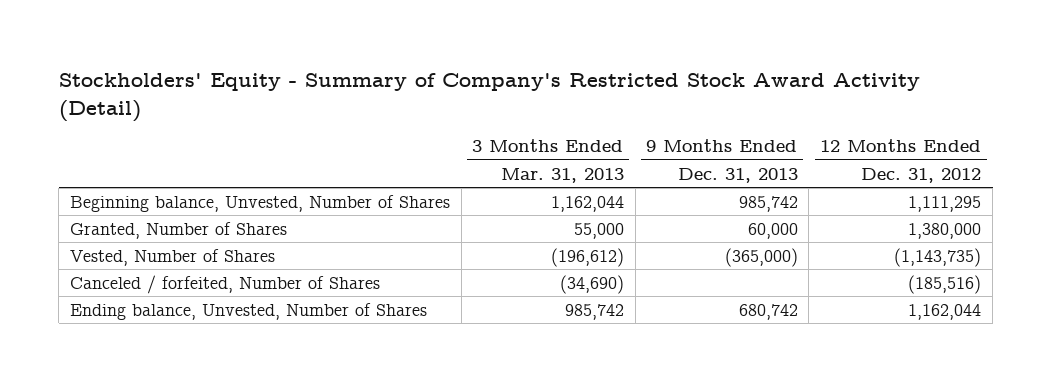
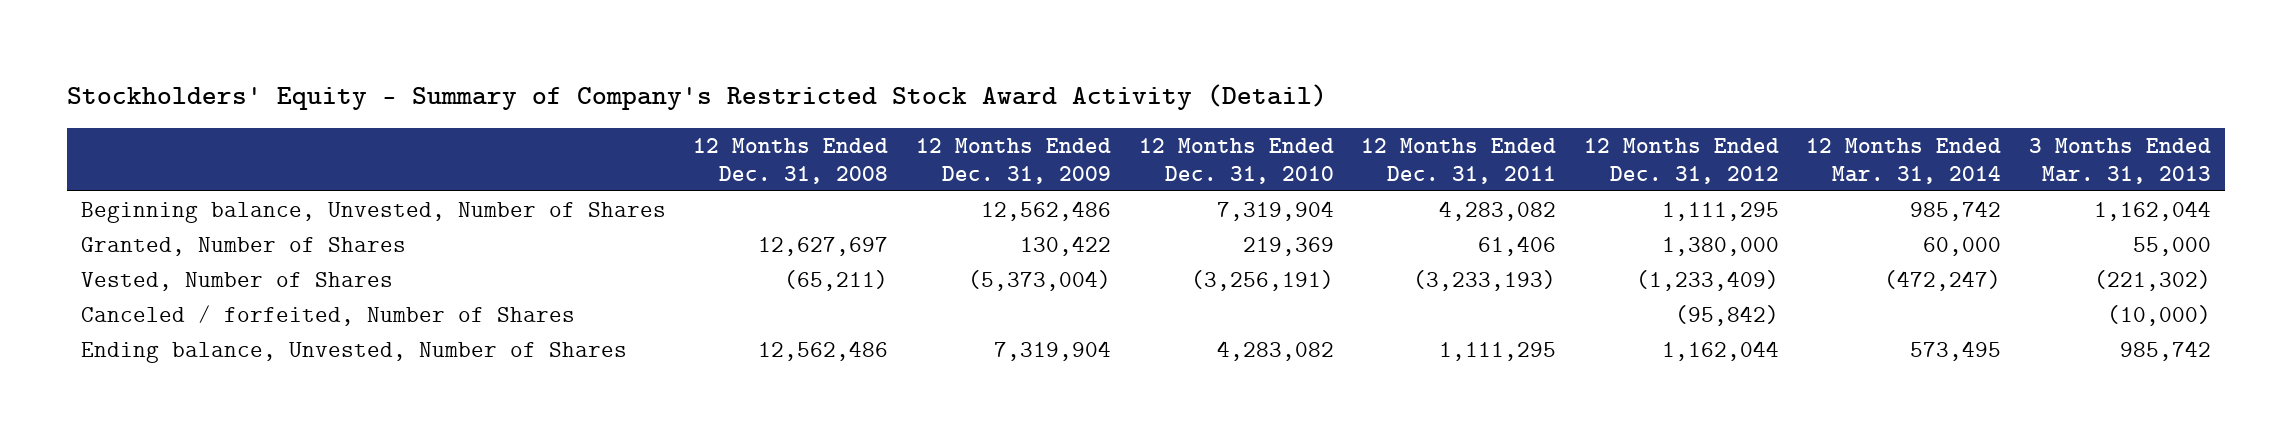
- | 3 Months Ended Mar. 31, 2013 | 9 Months Ended Dec. 31, 2013 | 12 Months Ended Dec. 31, 2012
+ | 12 Months Ended Dec. 31, 2008 | 12 Months Ended Dec. 31, 2009 | 12 Months Ended Dec. 31, 2010 | 12 Months Ended Dec. 31, 2011 | 12 Months Ended Dec. 31, 2012 | 12 Months Ended Mar. 31, 2014 | 3 Months Ended Mar. 31, 2013
- Vested, Number of Shares | (196,612) | (365,000) | (1,143,735)
- Canceled / forfeited, Number of Shares | (34,690) | | (185,516)
+ Vested, Number of Shares | (65,211) | (5,373,004) | (3,256,191) | (3,233,193) | (1,233,409) | (472,247) | (221,302)
+ Canceled / forfeited, Number of Shares | | | | | (95,842) | | (10,000)

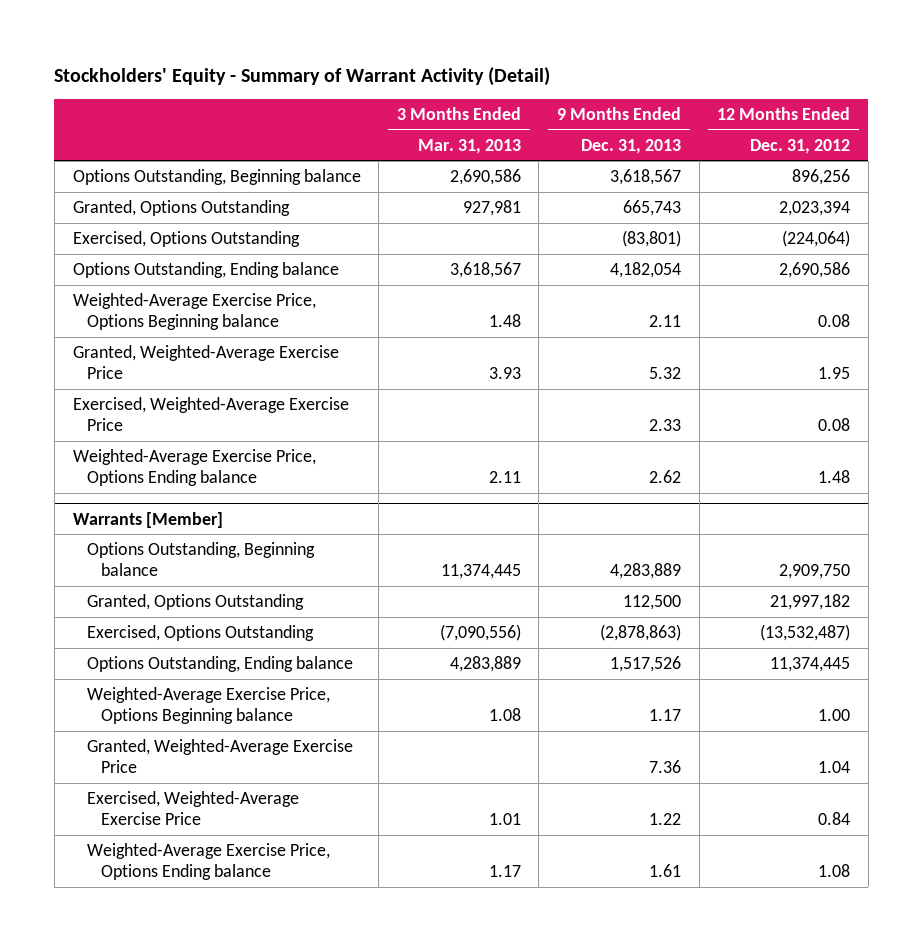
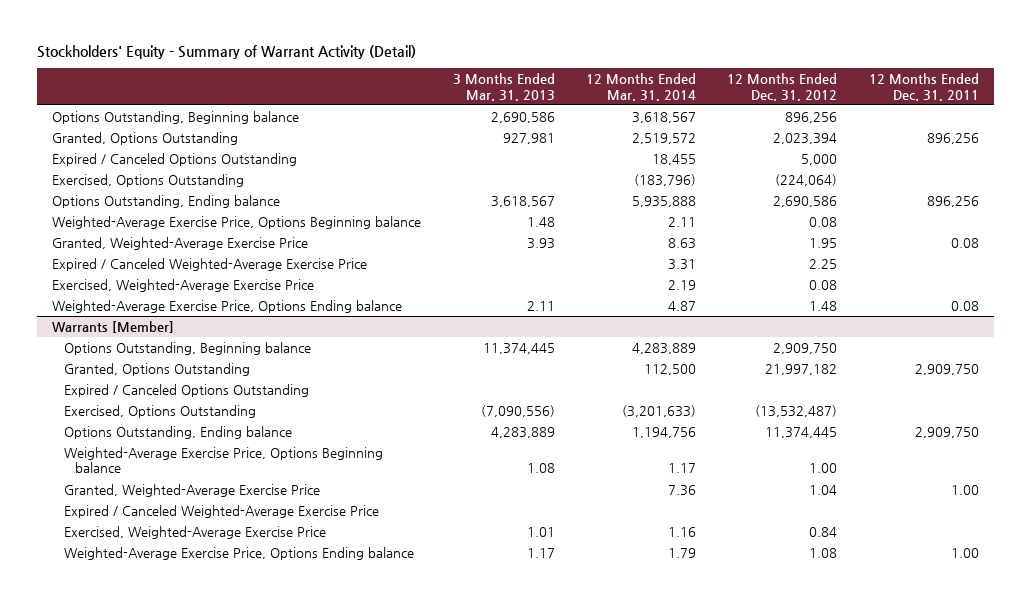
- | 3 Months Ended Mar. 31, 2013 | 9 Months Ended Dec. 31, 2013 | 12 Months Ended Dec. 31, 2012
+ | 3 Months Ended Mar. 31, 2013 | 12 Months Ended Mar. 31, 2014 | 12 Months Ended Dec. 31, 2012 | 12 Months Ended Dec. 31, 2011
+ Expired / Canceled Options Outstanding | | 18,455 | 5,000 |
+ Expired / Canceled Weighted-Average Exercise Price | | 3.31 | 2.25 |
@ Warrants [Member]
+ Expired / Canceled Options Outstanding
+ Expired / Canceled Weighted-Average Exercise Price

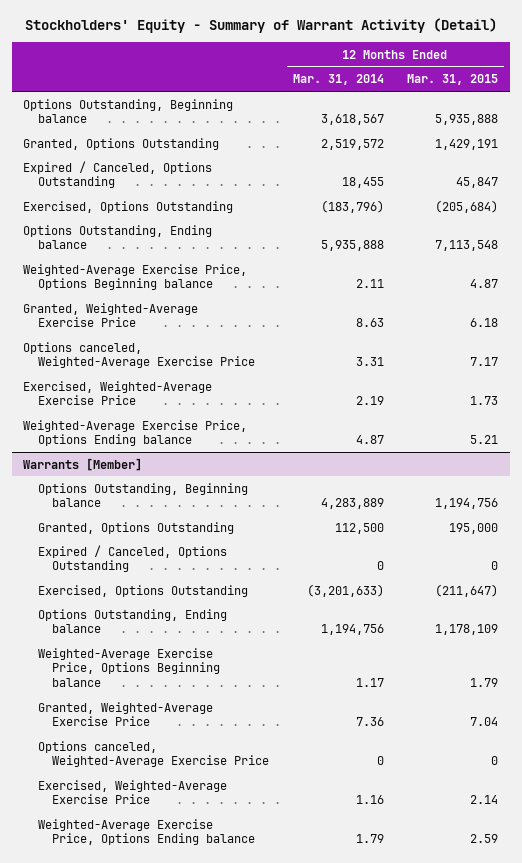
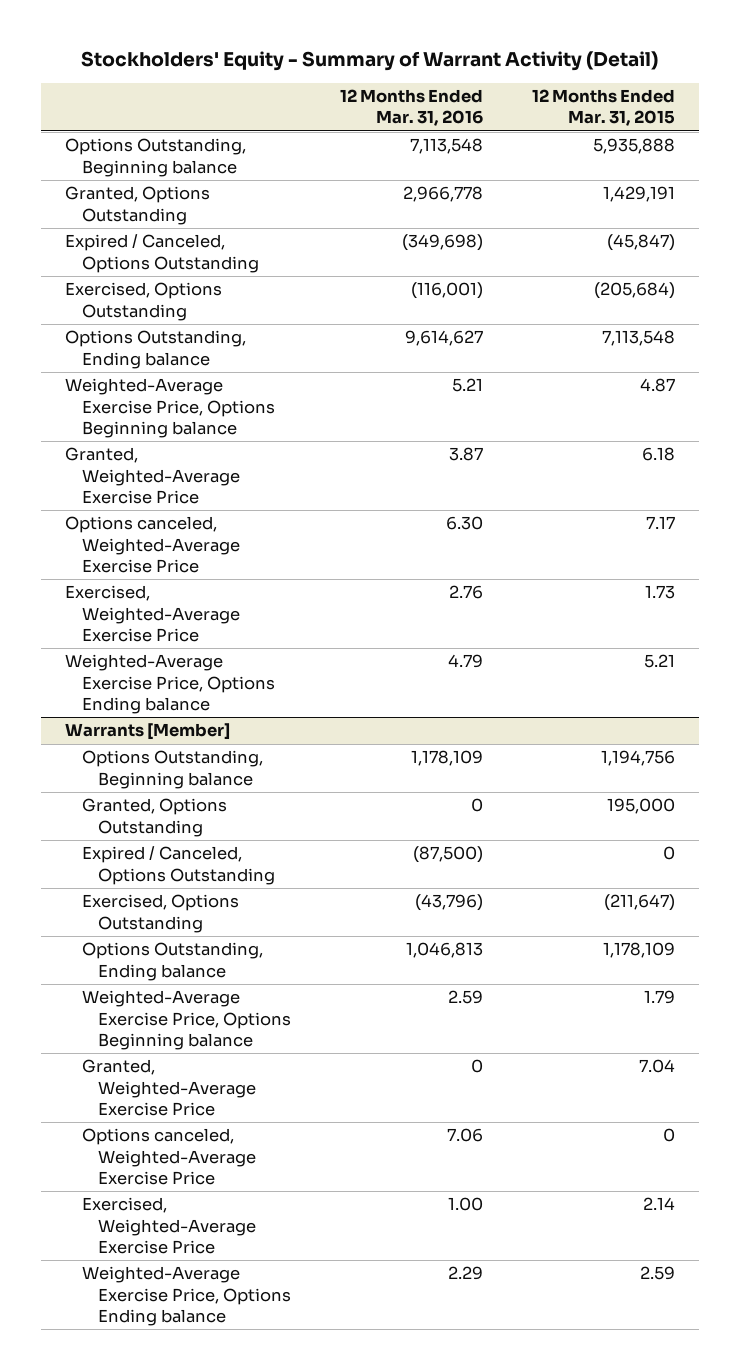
- | 12 Months Ended Mar. 31, 2014 | 12 Months Ended Mar. 31, 2015
+ | 12 Months Ended Mar. 31, 2016 | 12 Months Ended Mar. 31, 2015
- Expired / Canceled, Options Outstanding | 18,455 | 45,847
+ Expired / Canceled, Options Outstanding | (349,698) | (45,847)

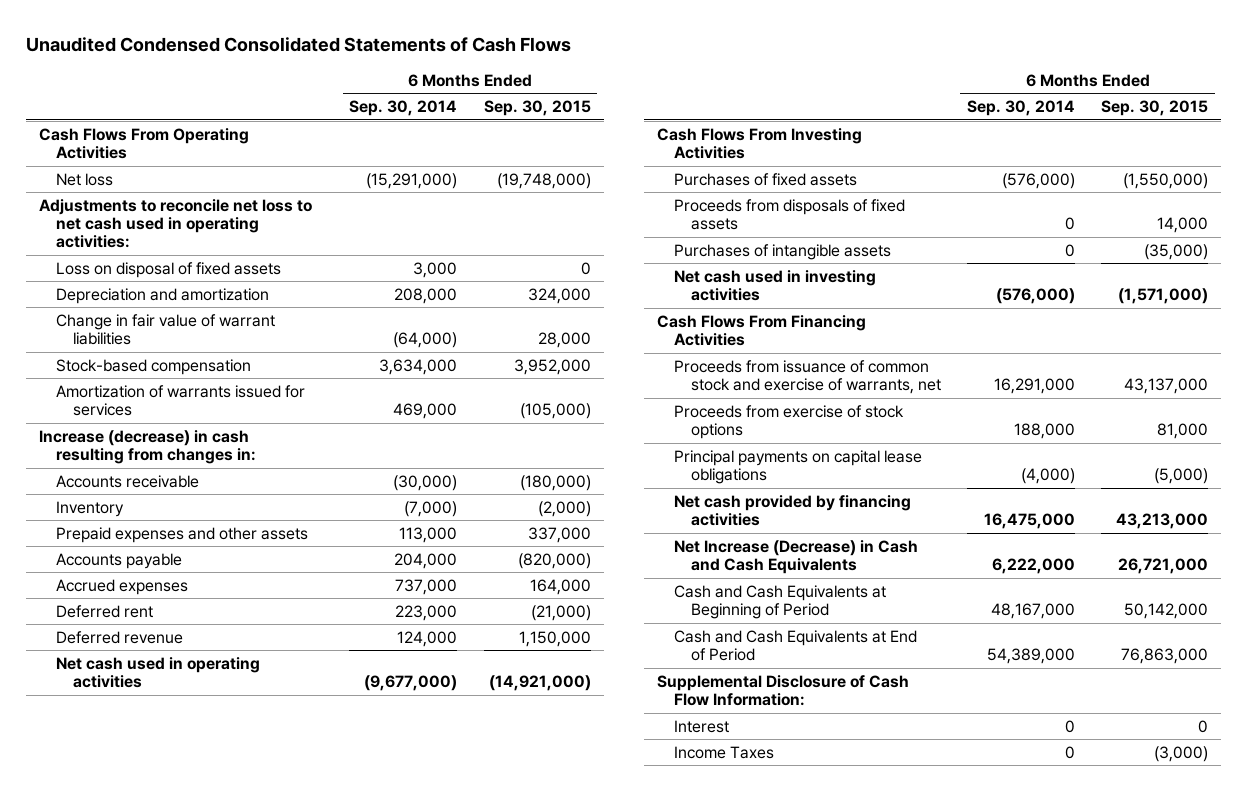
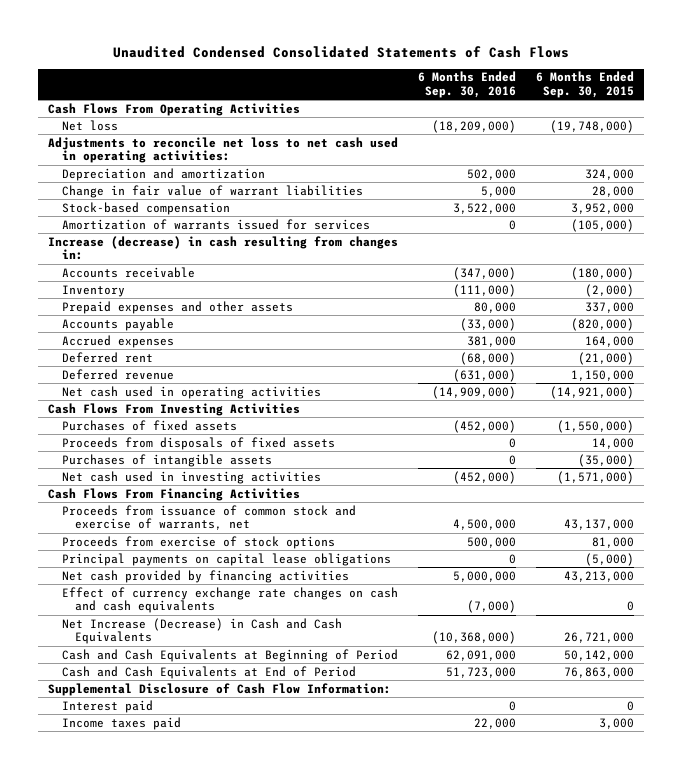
- | 6 Months Ended Sep. 30, 2014 | 6 Months Ended Sep. 30, 2015
+ | 6 Months Ended Sep. 30, 2016 | 6 Months Ended Sep. 30, 2015
- Loss on disposal of fixed assets | 3,000 | 0
+ Effect of currency exchange rate changes on cash and cash equivalents | (7,000) | 0
- Interest | 0 | 0
- Income Taxes | 0 | (3,000)
+ Interest paid | 0 | 0
+ Income taxes paid | 22,000 | 3,000

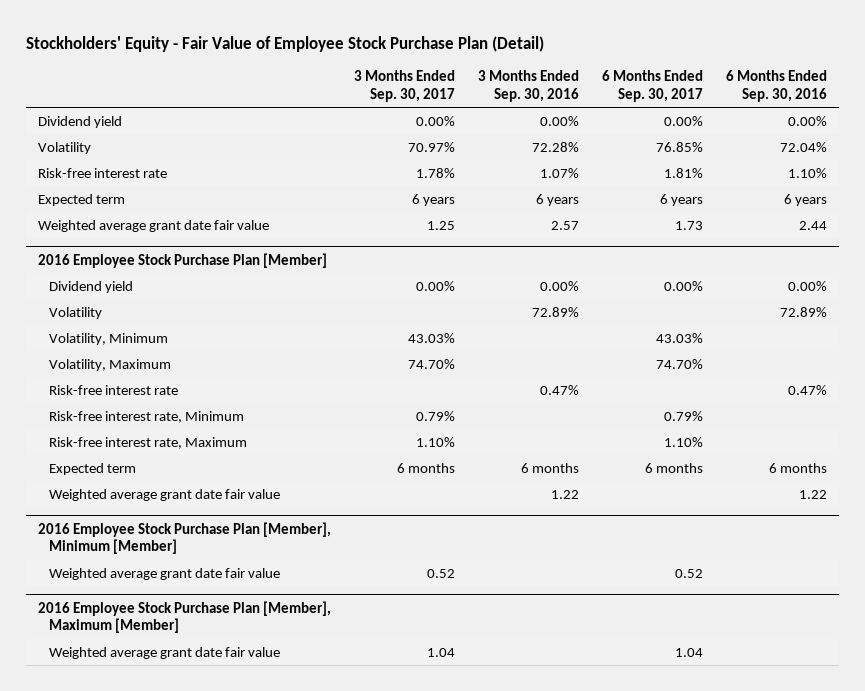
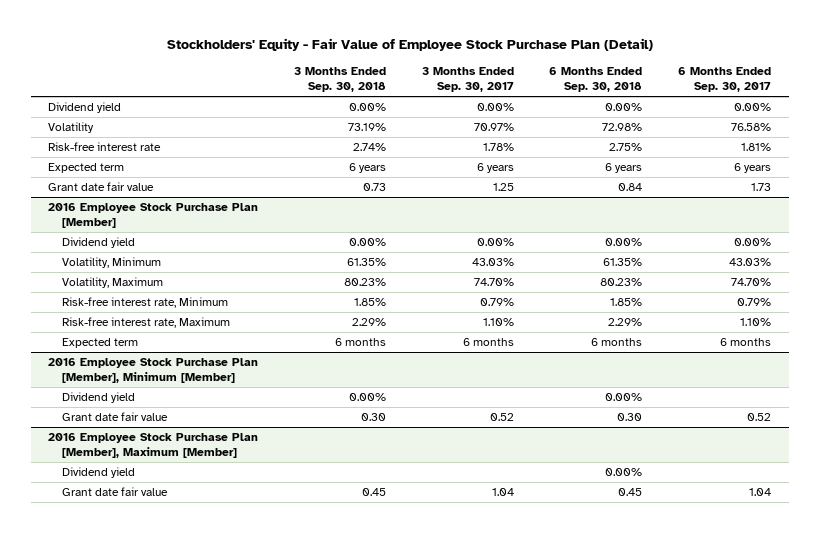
- | 3 Months Ended Sep. 30, 2017 | 3 Months Ended Sep. 30, 2016 | 6 Months Ended Sep. 30, 2017 | 6 Months Ended Sep. 30, 2016
+ | 3 Months Ended Sep. 30, 2018 | 3 Months Ended Sep. 30, 2017 | 6 Months Ended Sep. 30, 2018 | 6 Months Ended Sep. 30, 2017
- Volatility | 70.97% | 72.28% | 76.85% | 72.04%
+ Volatility | 73.19% | 70.97% | 72.98% | 76.58%
- Weighted average grant date fair value | 1.25 | 2.57 | 1.73 | 2.44
+ Grant date fair value | 0.73 | 1.25 | 0.84 | 1.73
@ 2016 Employee Stock Purchase Plan [Member]
- Volatility | | 72.89% | | 72.89%
- Risk-free interest rate | | 0.47% | | 0.47%
- Weighted average grant date fair value | | 1.22 | | 1.22
@ 2016 Employee Stock Purchase Plan [Member], Minimum [Member]
- Weighted average grant date fair value | 0.52 | | 0.52 |
+ Dividend yield | 0.00% | | 0.00% |
+ Grant date fair value | 0.30 | 0.52 | 0.30 | 0.52
@ 2016 Employee Stock Purchase Plan [Member], Maximum [Member]
- Weighted average grant date fair value | 1.04 | | 1.04 |
+ Dividend yield | | | 0.00% |
+ Grant date fair value | 0.45 | 1.04 | 0.45 | 1.04

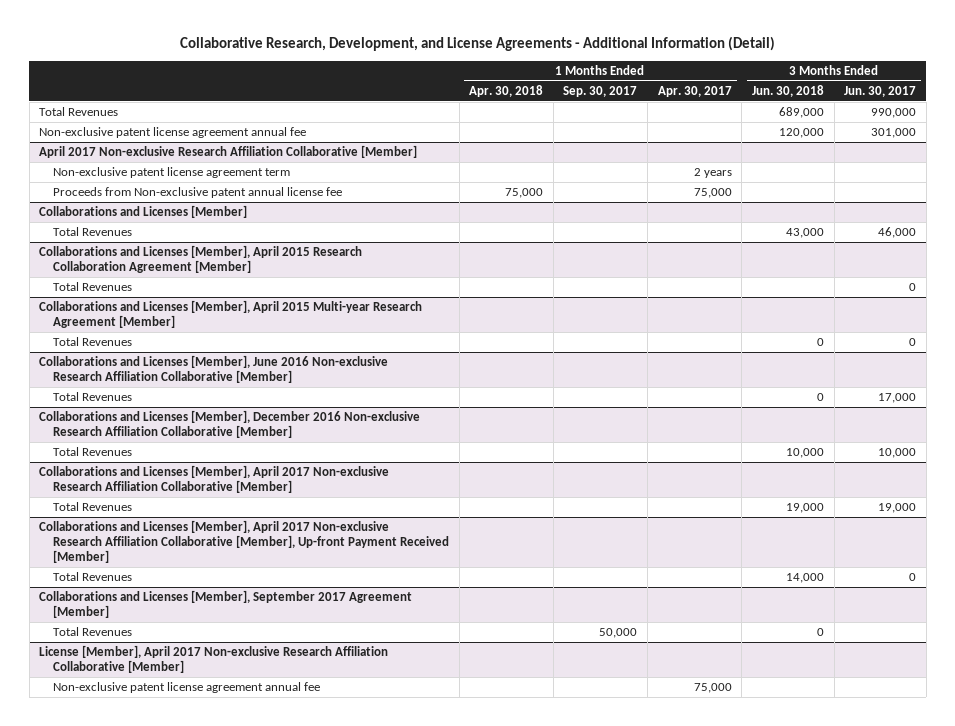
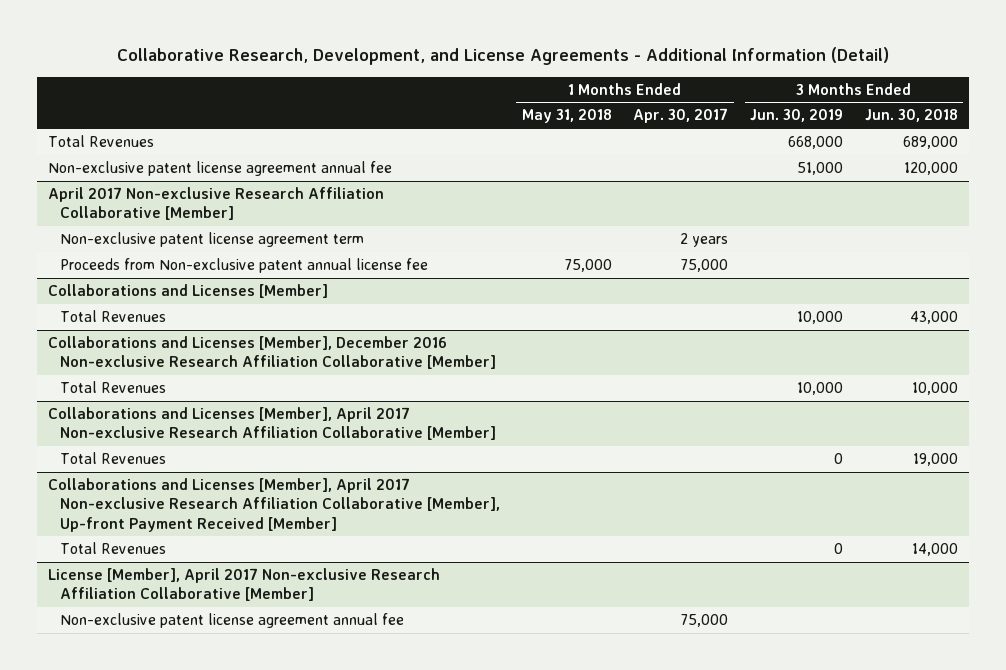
- | 1 Months Ended Apr. 30, 2018 | 1 Months Ended Sep. 30, 2017 | 1 Months Ended Apr. 30, 2017 | 3 Months Ended Jun. 30, 2018 | 3 Months Ended Jun. 30, 2017
+ | 1 Months Ended May 31, 2018 | 1 Months Ended Apr. 30, 2017 | 3 Months Ended Jun. 30, 2019 | 3 Months Ended Jun. 30, 2018
- Collaborations and Licenses [Member], April 2015 Research Collaboration Agreement [Member]
- Total Revenues | | | | | 0
- Collaborations and Licenses [Member], April 2015 Multi-year Research Agreement [Member]
- Total Revenues | | | | 0 | 0
- Collaborations and Licenses [Member], June 2016 Non-exclusive Research Affiliation Collaborative [Member]
- Total Revenues | | | | 0 | 17,000
- Collaborations and Licenses [Member], September 2017 Agreement [Member]
- Total Revenues | | 50,000 | | 0 |

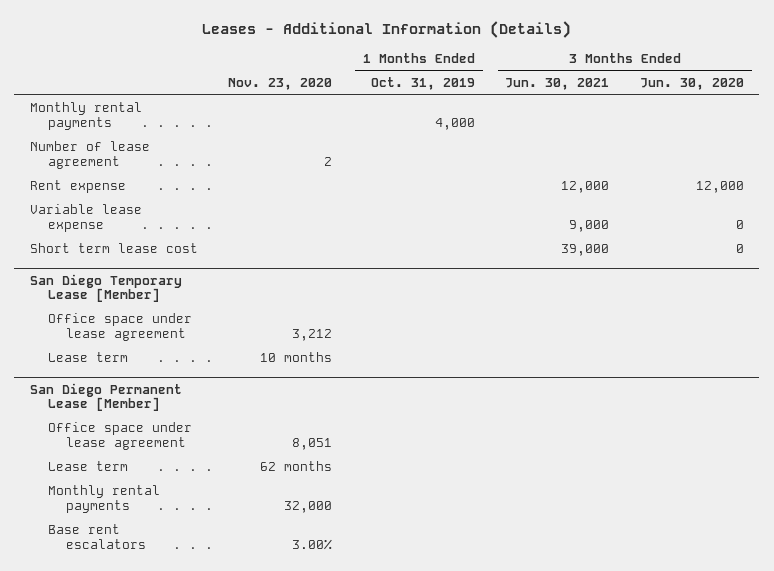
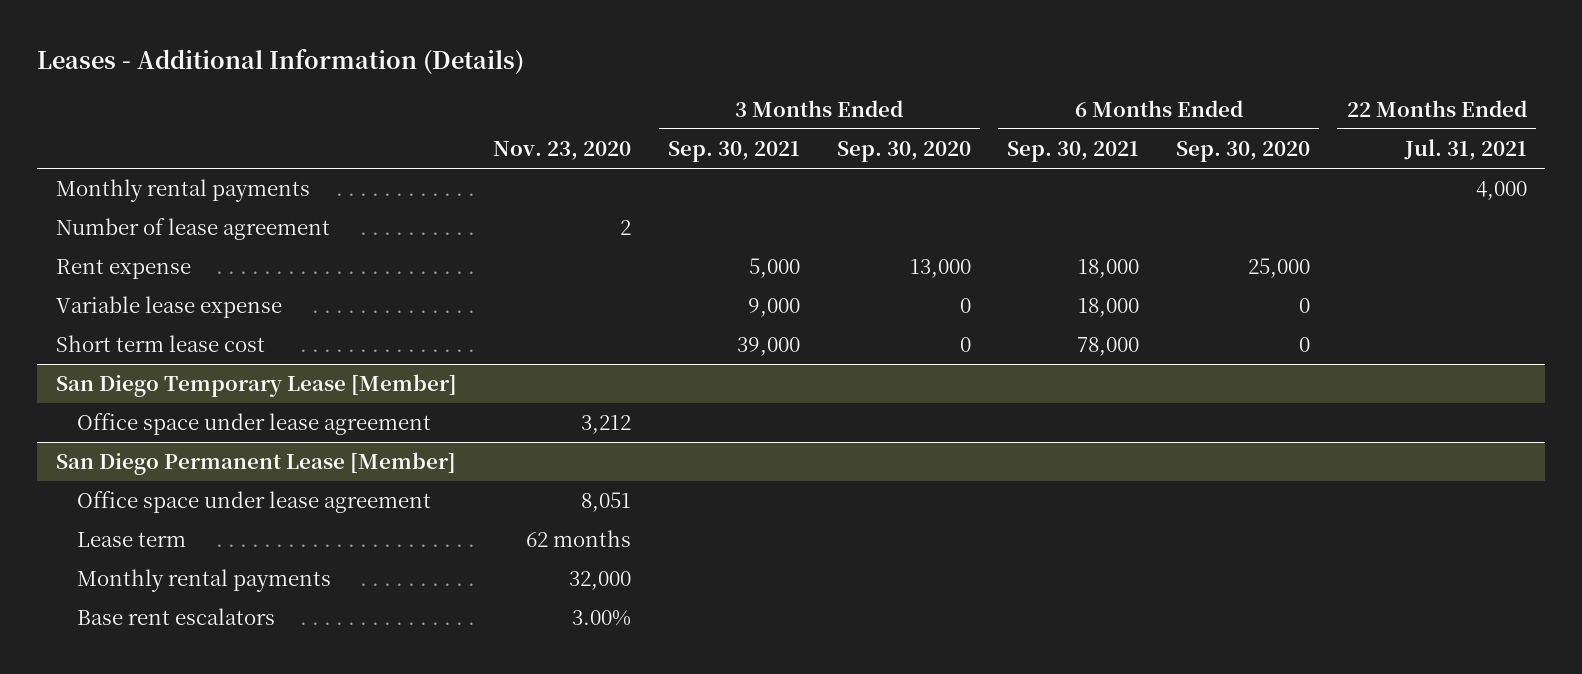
- | Nov. 23, 2020 | 1 Months Ended Oct. 31, 2019 | 3 Months Ended Jun. 30, 2021 | 3 Months Ended Jun. 30, 2020
+ | Nov. 23, 2020 | 3 Months Ended Sep. 30, 2021 | 3 Months Ended Sep. 30, 2020 | 6 Months Ended Sep. 30, 2021 | 6 Months Ended Sep. 30, 2020 | 22 Months Ended Jul. 31, 2021
@ San Diego Temporary Lease [Member]
- Lease term | 10 months | | |

